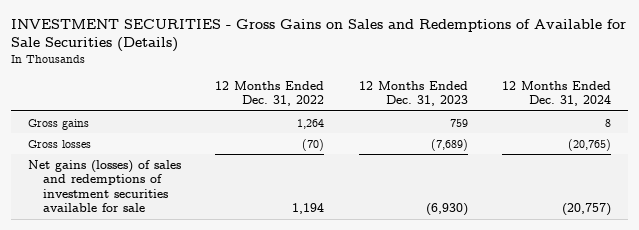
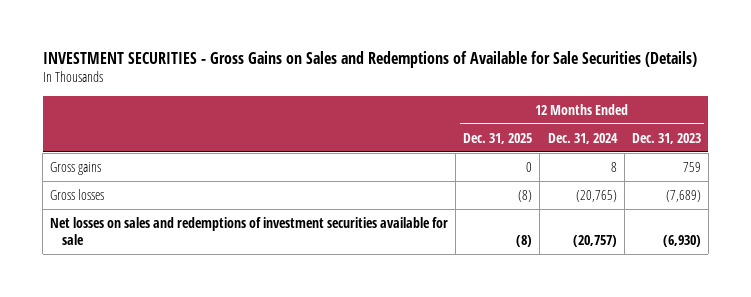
- | 12 Months Ended Dec. 31, 2022 | 12 Months Ended Dec. 31, 2023 | 12 Months Ended Dec. 31, 2024
+ | 12 Months Ended Dec. 31, 2025 | 12 Months Ended Dec. 31, 2024 | 12 Months Ended Dec. 31, 2023
- Net gains (losses) of sales and redemptions of investment securities available for sale | 1,194 | (6,930) | (20,757)
+ Net losses on sales and redemptions of investment securities available for sale | (8) | (20,757) | (6,930)

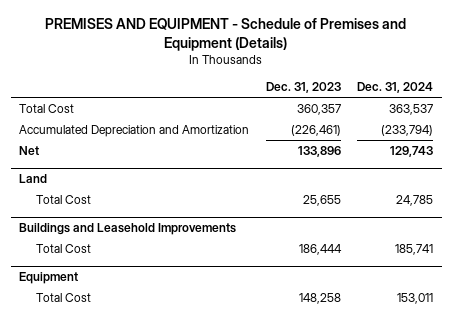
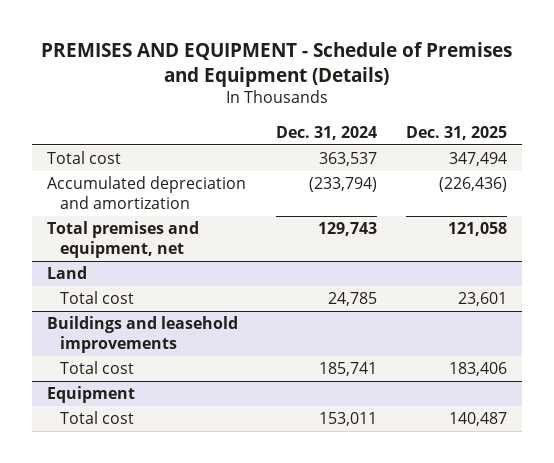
- | Dec. 31, 2023 | Dec. 31, 2024
+ | Dec. 31, 2024 | Dec. 31, 2025
- Total Cost | 360,357 | 363,537
- Accumulated Depreciation and Amortization | (226,461) | (233,794)
- Net | 133,896 | 129,743
+ Total cost | 363,537 | 347,494
+ Accumulated depreciation and amortization | (233,794) | (226,436)
+ Total premises and equipment, net | 129,743 | 121,058
@ Land
- Total Cost | 25,655 | 24,785
- Buildings and Leasehold Improvements
- Total Cost | 186,444 | 185,741
@ Land
+ Total cost | 24,785 | 23,601
+ Buildings and leasehold improvements
+ Total cost | 185,741 | 183,406
@ Equipment
- Total Cost | 148,258 | 153,011
+ Total cost | 153,011 | 140,487

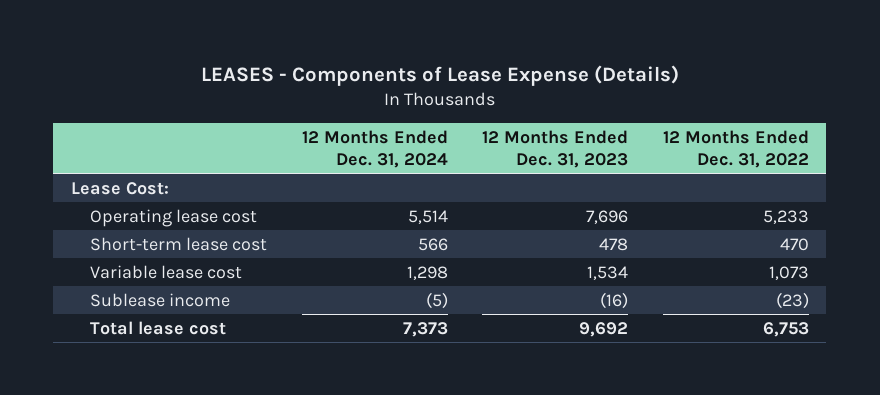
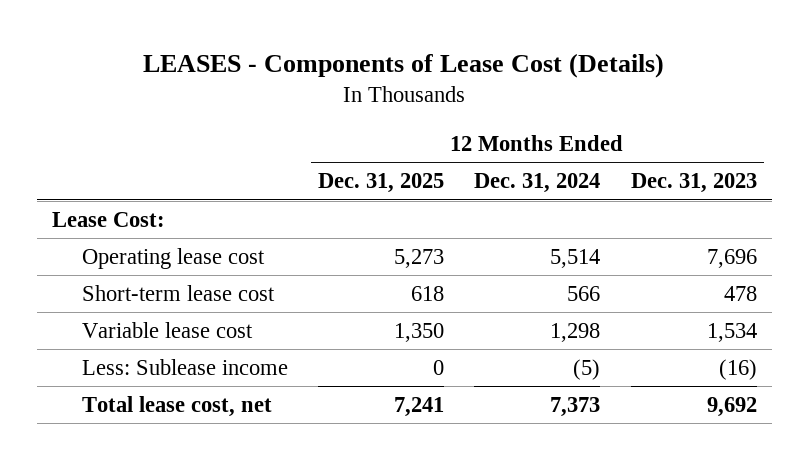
- LEASES - Components of Lease Expense (Details)
+ LEASES - Components of Lease Cost (Details)
- | 12 Months Ended Dec. 31, 2024 | 12 Months Ended Dec. 31, 2023 | 12 Months Ended Dec. 31, 2022
+ | 12 Months Ended Dec. 31, 2025 | 12 Months Ended Dec. 31, 2024 | 12 Months Ended Dec. 31, 2023
- Sublease income | (5) | (16) | (23)
- Total lease cost | 7,373 | 9,692 | 6,753
+ Less: Sublease income | 0 | (5) | (16)
+ Total lease cost, net | 7,241 | 7,373 | 9,692

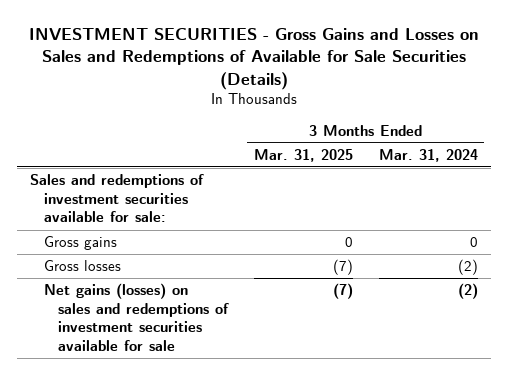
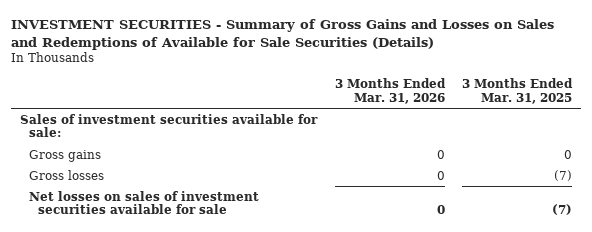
- INVESTMENT SECURITIES - Gross Gains and Losses on Sales and Redemptions of Available for Sale Securities (Details)
+ INVESTMENT SECURITIES - Summary of Gross Gains and Losses on Sales and Redemptions of Available for Sale Securities (Details)
- | 3 Months Ended Mar. 31, 2025 | 3 Months Ended Mar. 31, 2024
+ | 3 Months Ended Mar. 31, 2026 | 3 Months Ended Mar. 31, 2025
- Sales and redemptions of investment securities available for sale:
+ Sales of investment securities available for sale:
- Net gains (losses) on sales and redemptions of investment securities available for sale | (7) | (2)
+ Net losses on sales of investment securities available for sale | 0 | (7)

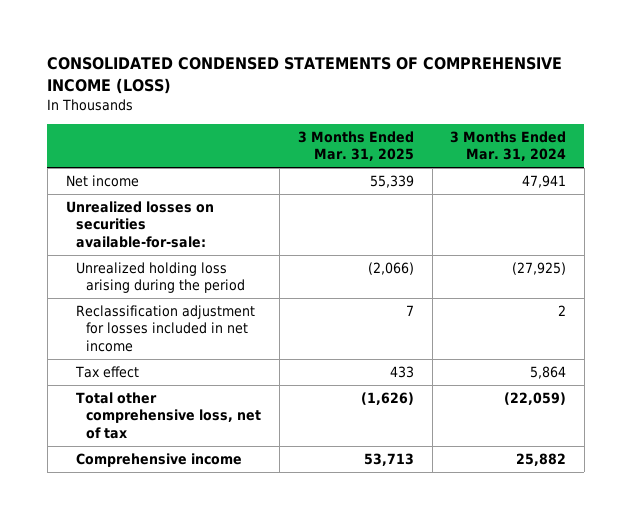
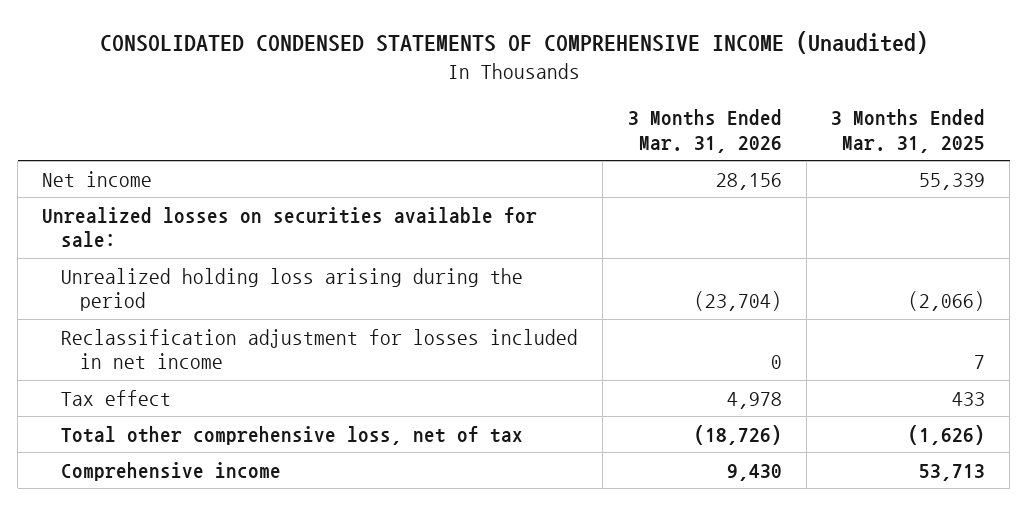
- CONSOLIDATED CONDENSED STATEMENTS OF COMPREHENSIVE INCOME (LOSS)
+ CONSOLIDATED CONDENSED STATEMENTS OF COMPREHENSIVE INCOME (Unaudited)
- | 3 Months Ended Mar. 31, 2025 | 3 Months Ended Mar. 31, 2024
+ | 3 Months Ended Mar. 31, 2026 | 3 Months Ended Mar. 31, 2025
- Unrealized losses on securities available-for-sale:
+ Unrealized losses on securities available for sale:

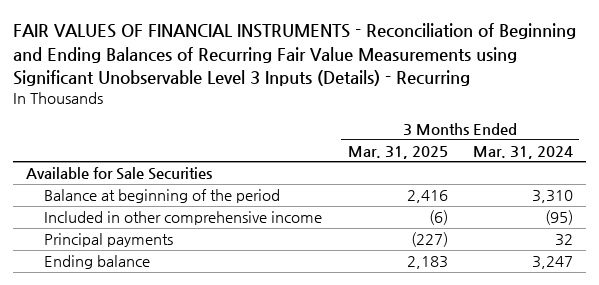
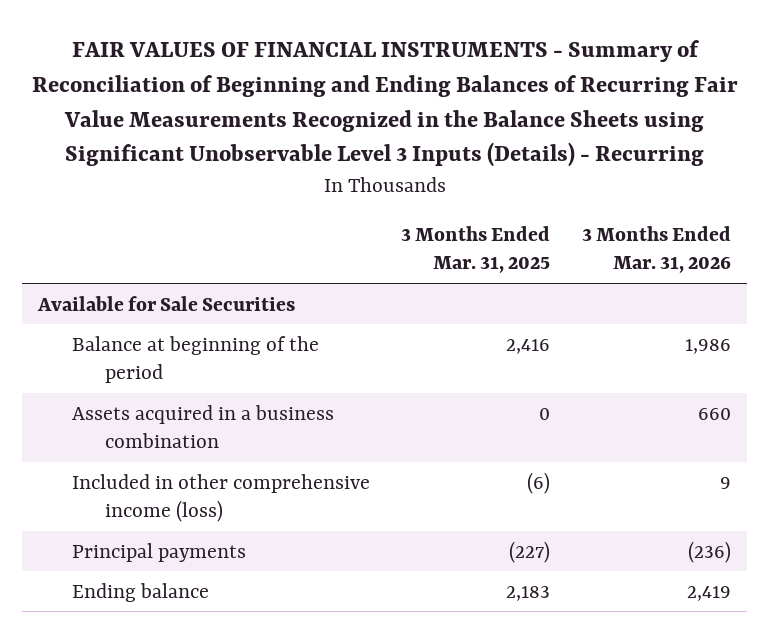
- FAIR VALUES OF FINANCIAL INSTRUMENTS - Reconciliation of Beginning and Ending Balances of Recurring Fair Value Measurements using Significant Unobservable Level 3 Inputs (Details) - Recurring
+ FAIR VALUES OF FINANCIAL INSTRUMENTS - Summary of Reconciliation of Beginning and Ending Balances of Recurring Fair Value Measurements Recognized in the Balance Sheets using Significant Unobservable Level 3 Inputs (Details) - Recurring
- | 3 Months Ended Mar. 31, 2025 | 3 Months Ended Mar. 31, 2024
+ | 3 Months Ended Mar. 31, 2025 | 3 Months Ended Mar. 31, 2026
- Included in other comprehensive income | (6) | (95)
+ Assets acquired in a business combination | 0 | 660
+ Included in other comprehensive income (loss) | (6) | 9

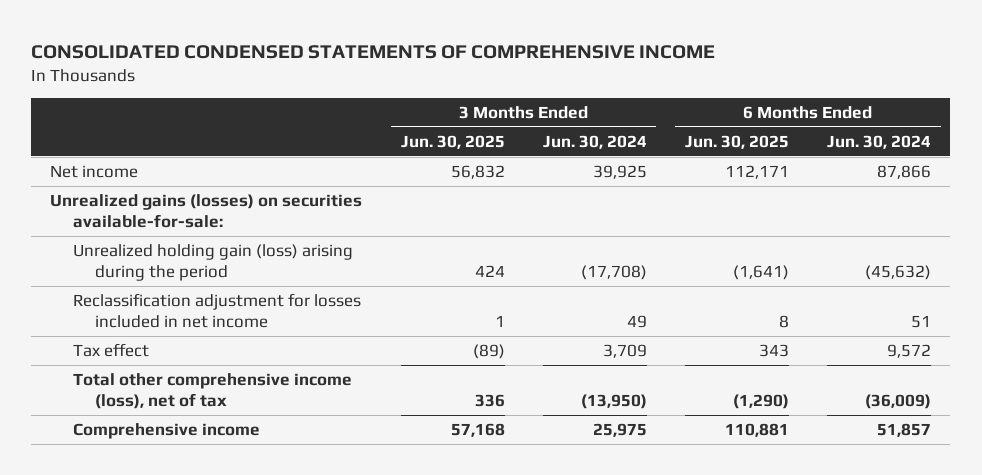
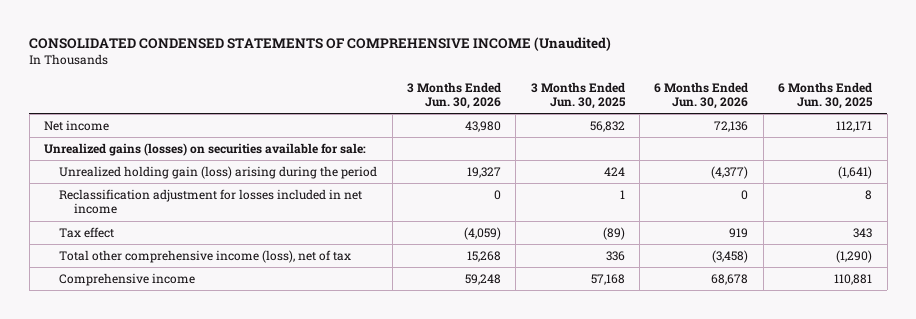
- CONSOLIDATED CONDENSED STATEMENTS OF COMPREHENSIVE INCOME
+ CONSOLIDATED CONDENSED STATEMENTS OF COMPREHENSIVE INCOME (Unaudited)
- | 3 Months Ended Jun. 30, 2025 | 3 Months Ended Jun. 30, 2024 | 6 Months Ended Jun. 30, 2025 | 6 Months Ended Jun. 30, 2024
+ | 3 Months Ended Jun. 30, 2026 | 3 Months Ended Jun. 30, 2025 | 6 Months Ended Jun. 30, 2026 | 6 Months Ended Jun. 30, 2025
- Unrealized gains (losses) on securities available-for-sale:
+ Unrealized gains (losses) on securities available for sale:

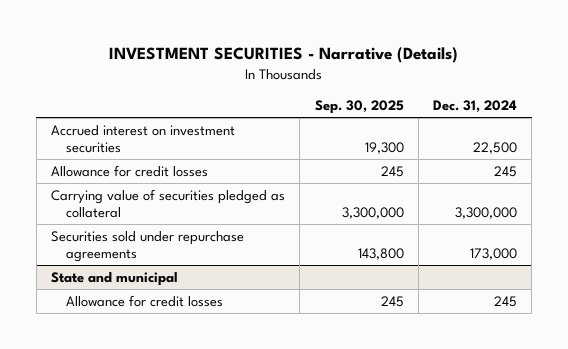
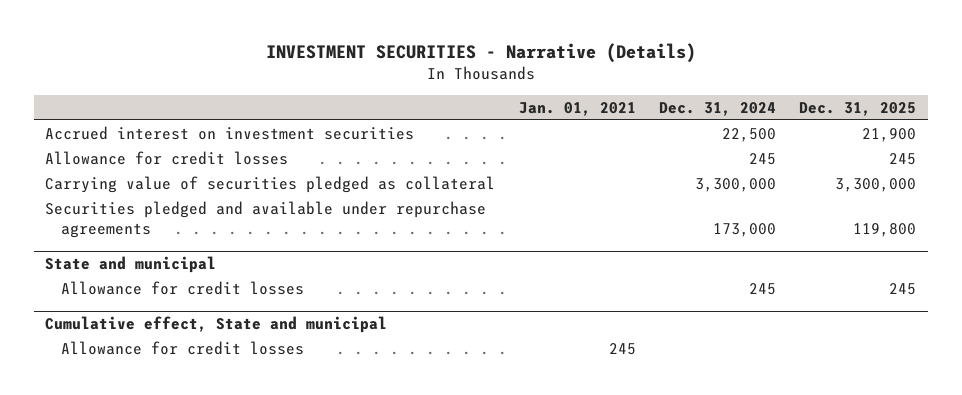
- | Sep. 30, 2025 | Dec. 31, 2024
+ | Jan. 01, 2021 | Dec. 31, 2024 | Dec. 31, 2025
- Securities sold under repurchase agreements | 143,800 | 173,000
+ Securities pledged and available under repurchase agreements | | 173,000 | 119,800
+ Cumulative effect, State and municipal
+ Allowance for credit losses | 245 | |

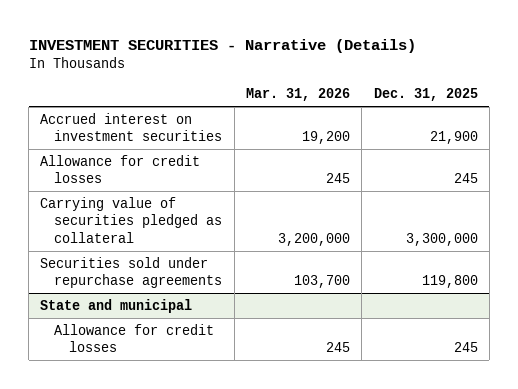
- | Jan. 01, 2021 | Dec. 31, 2024 | Dec. 31, 2025
+ | Mar. 31, 2026 | Dec. 31, 2025
- Securities pledged and available under repurchase agreements | | 173,000 | 119,800
+ Securities sold under repurchase agreements | 103,700 | 119,800
- Cumulative effect, State and municipal
- Allowance for credit losses | 245 | |

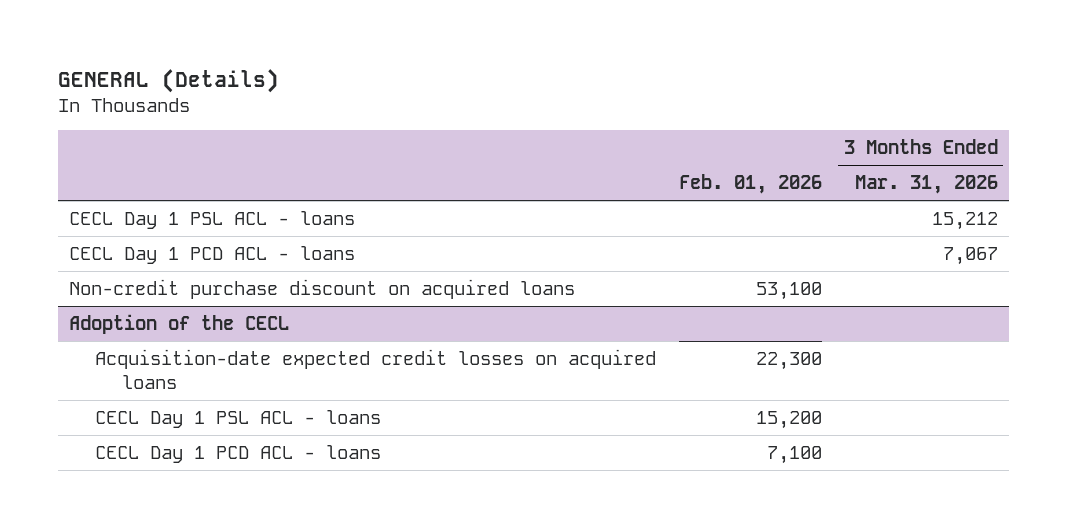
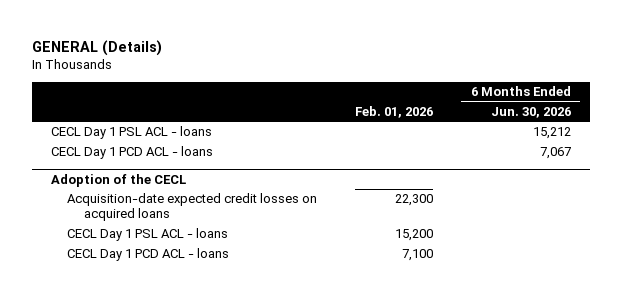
- | Feb. 01, 2026 | 3 Months Ended Mar. 31, 2026
+ | Feb. 01, 2026 | 6 Months Ended Jun. 30, 2026
- Non-credit purchase discount on acquired loans | 53,100 |

